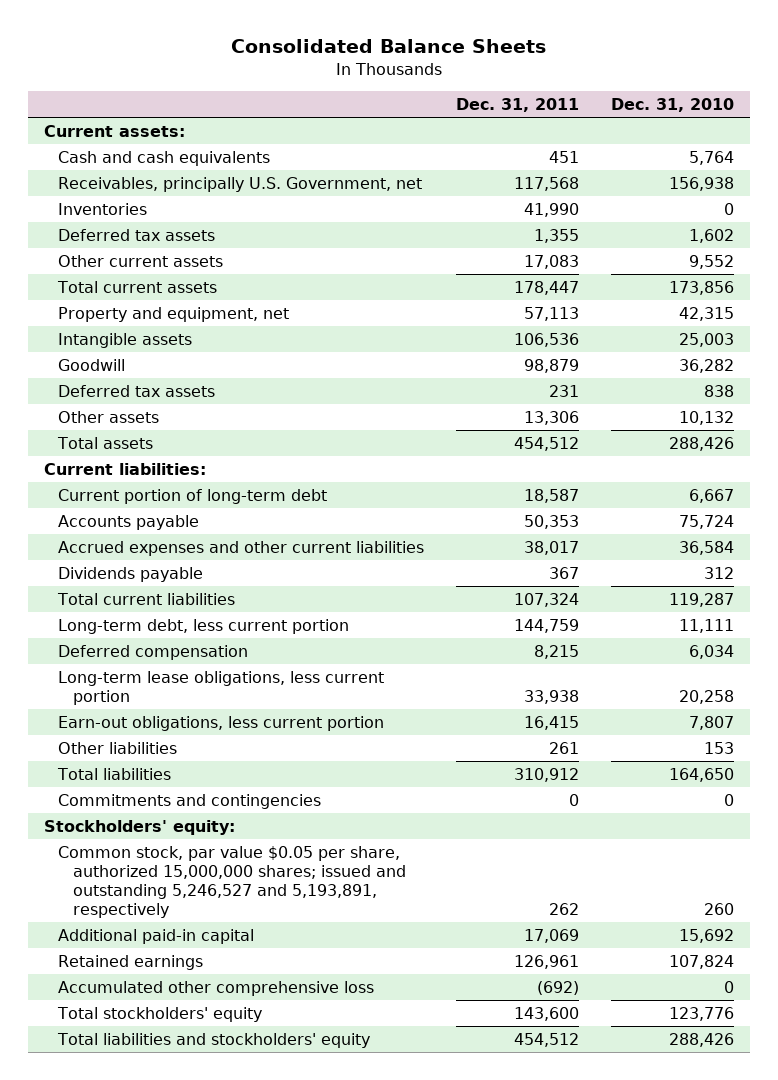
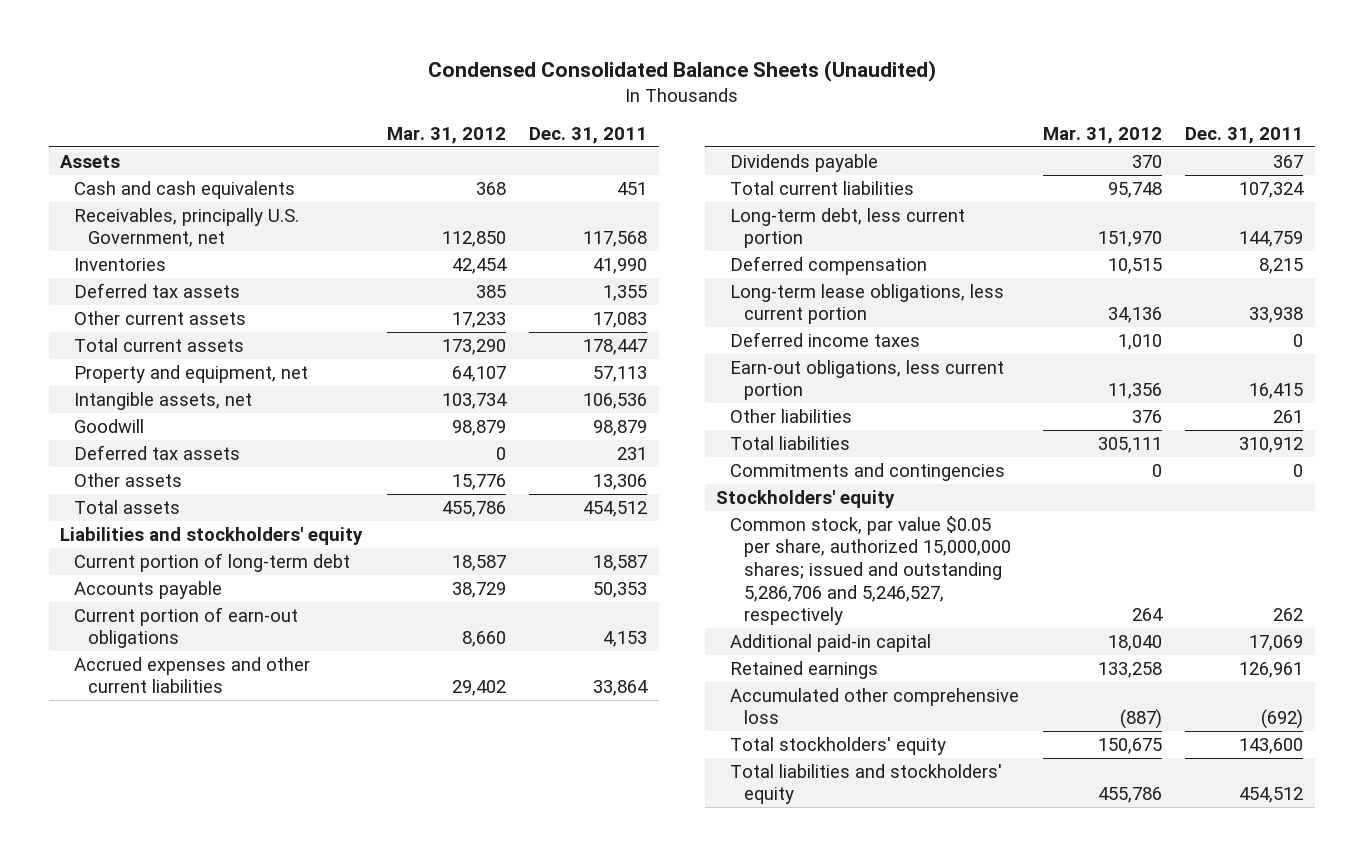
- Consolidated Balance Sheets
+ Condensed Consolidated Balance Sheets (Unaudited)
- | Dec. 31, 2011 | Dec. 31, 2010
+ | Mar. 31, 2012 | Dec. 31, 2011
- Current assets:
+ Assets
- Intangible assets | 106,536 | 25,003
+ Intangible assets, net | 103,734 | 106,536
- Current liabilities:
+ Liabilities and stockholders' equity
- Accrued expenses and other current liabilities | 38,017 | 36,584
+ Current portion of earn-out obligations | 8,660 | 4,153
+ Accrued expenses and other current liabilities | 29,402 | 33,864
+ Deferred income taxes | 1,010 | 0
- Stockholders' equity:
- Common stock, par value $0.05 per share, authorized 15,000,000 shares; issued and outstanding 5,246,527 and 5,193,891, respectively | 262 | 260
+ Stockholders' equity
+ Common stock, par value $0.05 per share, authorized 15,000,000 shares; issued and outstanding 5,286,706 and 5,246,527, respectively | 264 | 262

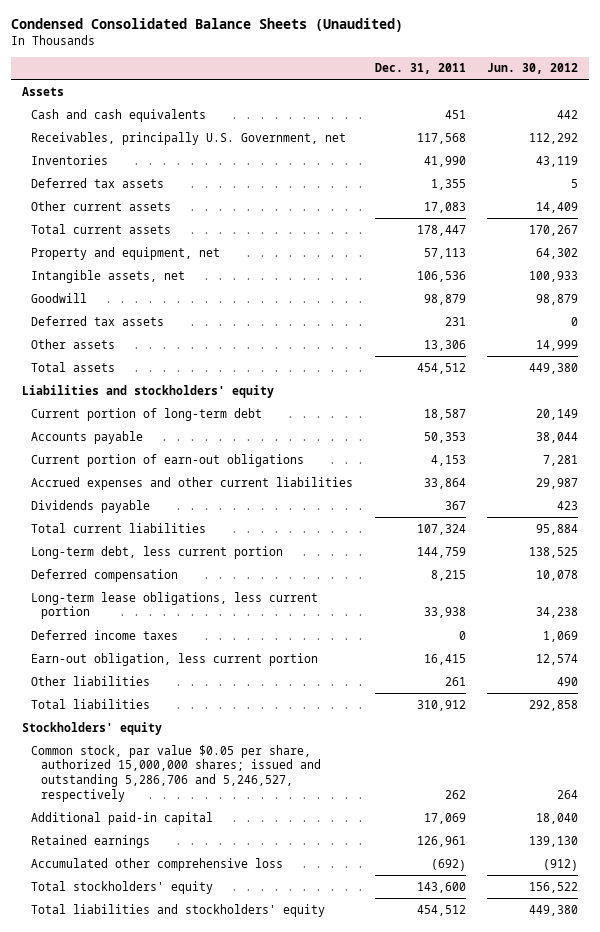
- | Mar. 31, 2012 | Dec. 31, 2011
+ | Dec. 31, 2011 | Jun. 30, 2012
- Earn-out obligations, less current portion | 11,356 | 16,415
+ Earn-out obligation, less current portion | 16,415 | 12,574
- Commitments and contingencies | 0 | 0

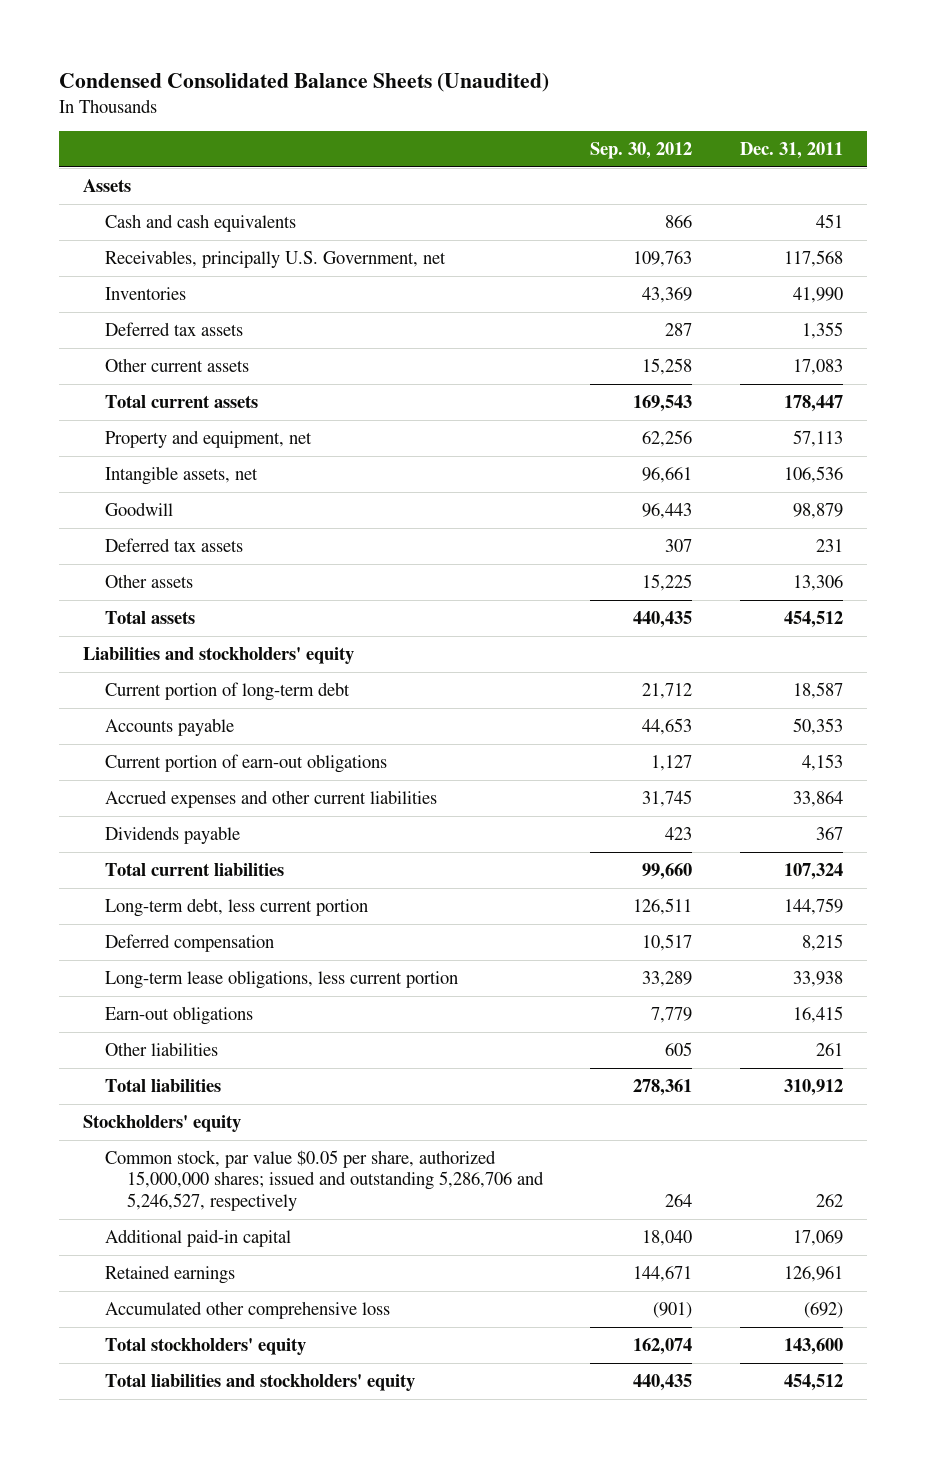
- | Dec. 31, 2011 | Jun. 30, 2012
+ | Sep. 30, 2012 | Dec. 31, 2011
- Deferred income taxes | 0 | 1,069
- Earn-out obligation, less current portion | 16,415 | 12,574
+ Earn-out obligations | 7,779 | 16,415

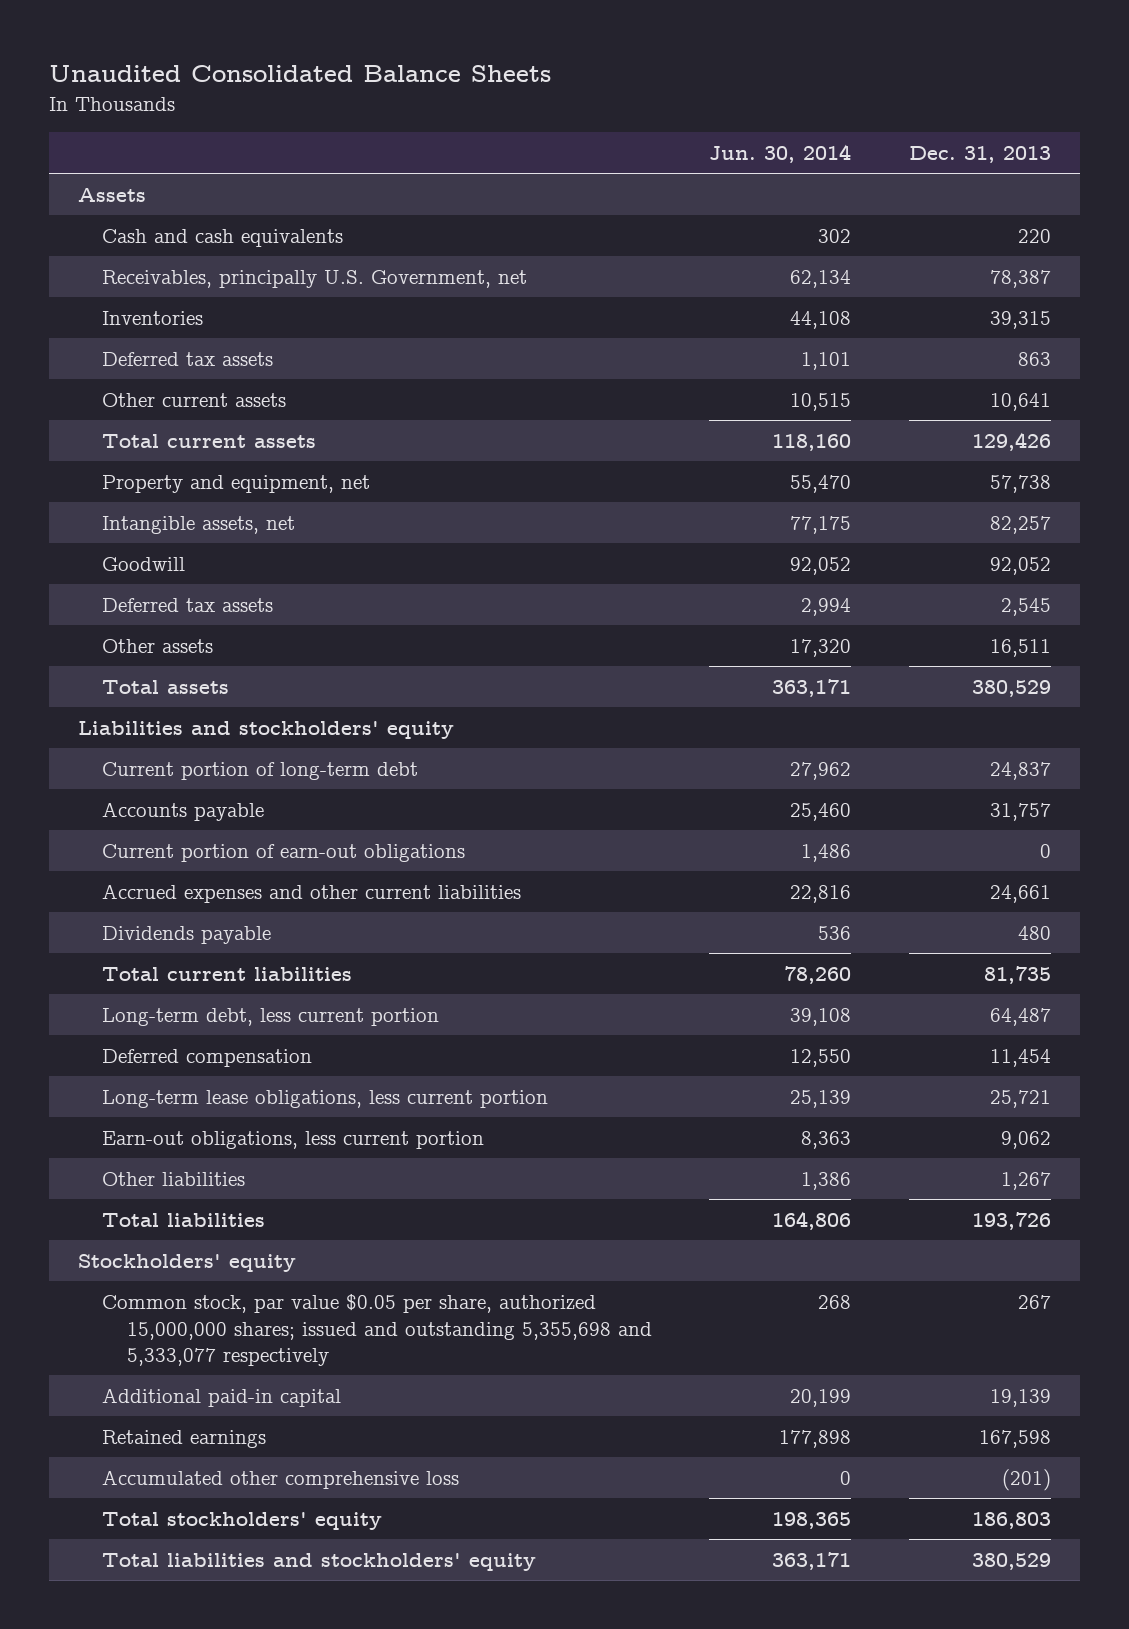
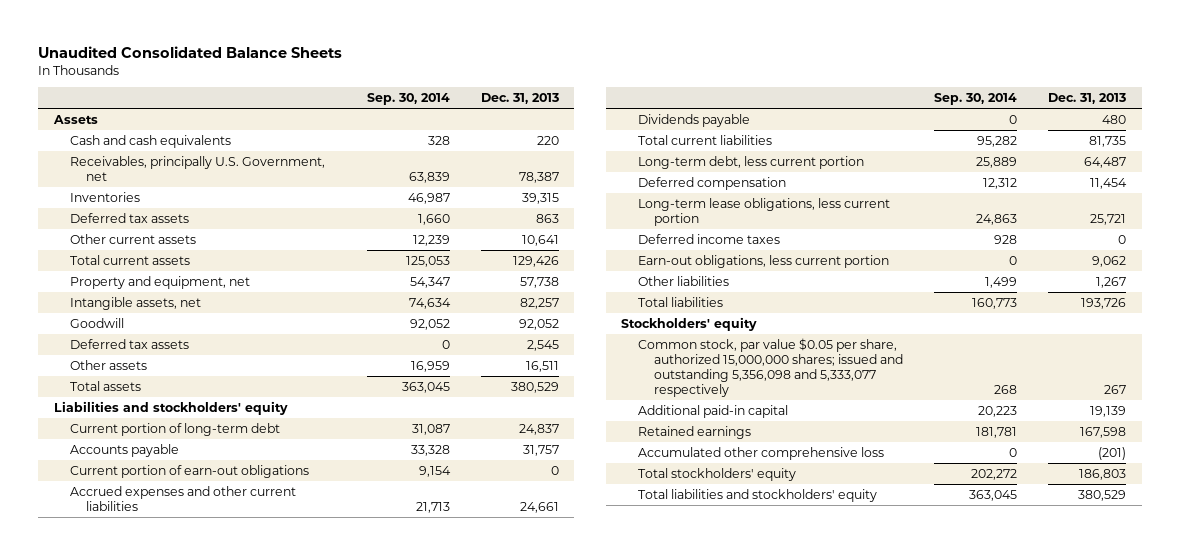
- | Jun. 30, 2014 | Dec. 31, 2013
+ | Sep. 30, 2014 | Dec. 31, 2013
+ Deferred income taxes | 928 | 0
- Common stock, par value $0.05 per share, authorized 15,000,000 shares; issued and outstanding 5,355,698 and 5,333,077 respectively | 268 | 267
+ Common stock, par value $0.05 per share, authorized 15,000,000 shares; issued and outstanding 5,356,098 and 5,333,077 respectively | 268 | 267

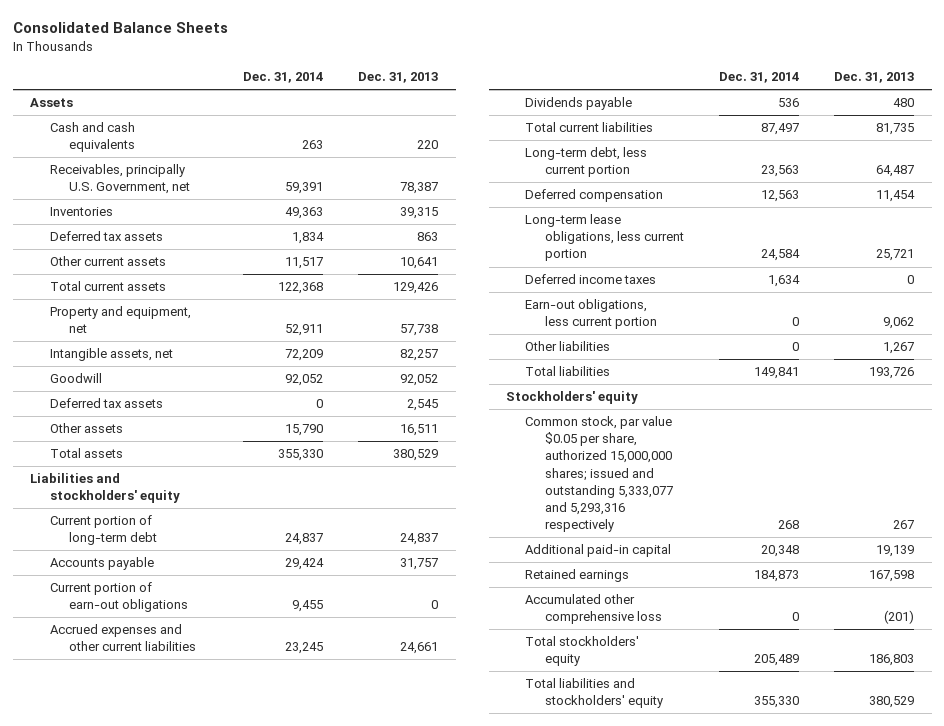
- Unaudited Consolidated Balance Sheets
+ Consolidated Balance Sheets
- | Sep. 30, 2014 | Dec. 31, 2013
+ | Dec. 31, 2014 | Dec. 31, 2013
- Common stock, par value $0.05 per share, authorized 15,000,000 shares; issued and outstanding 5,356,098 and 5,333,077 respectively | 268 | 267
+ Common stock, par value $0.05 per share, authorized 15,000,000 shares; issued and outstanding 5,333,077 and 5,293,316 respectively | 268 | 267

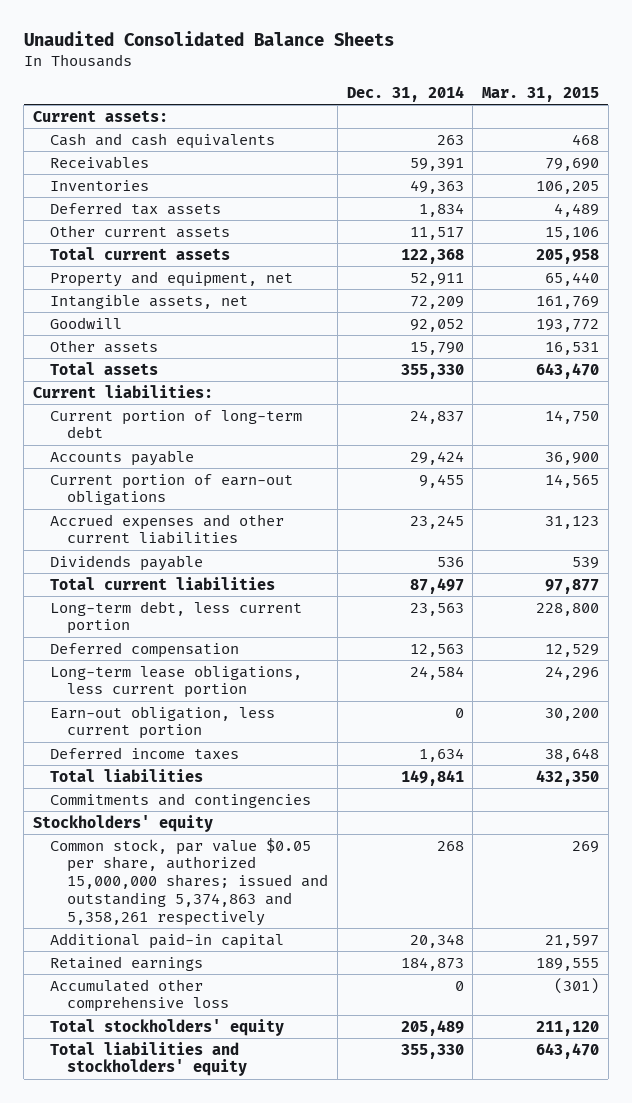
- Consolidated Balance Sheets
+ Unaudited Consolidated Balance Sheets
- | Dec. 31, 2014 | Dec. 31, 2013
+ | Dec. 31, 2014 | Mar. 31, 2015
- Assets
+ Current assets:
- Receivables, principally U.S. Government, net | 59,391 | 78,387
+ Receivables | 59,391 | 79,690
- Deferred tax assets | 0 | 2,545
- Liabilities and stockholders' equity
+ Current liabilities:
+ Earn-out obligation, less current portion | 0 | 30,200
- Earn-out obligations, less current portion | 0 | 9,062
- Other liabilities | 0 | 1,267
+ Commitments and contingencies
- Common stock, par value $0.05 per share, authorized 15,000,000 shares; issued and outstanding 5,333,077 and 5,293,316 respectively | 268 | 267
+ Common stock, par value $0.05 per share, authorized 15,000,000 shares; issued and outstanding 5,374,863 and 5,358,261 respectively | 268 | 269

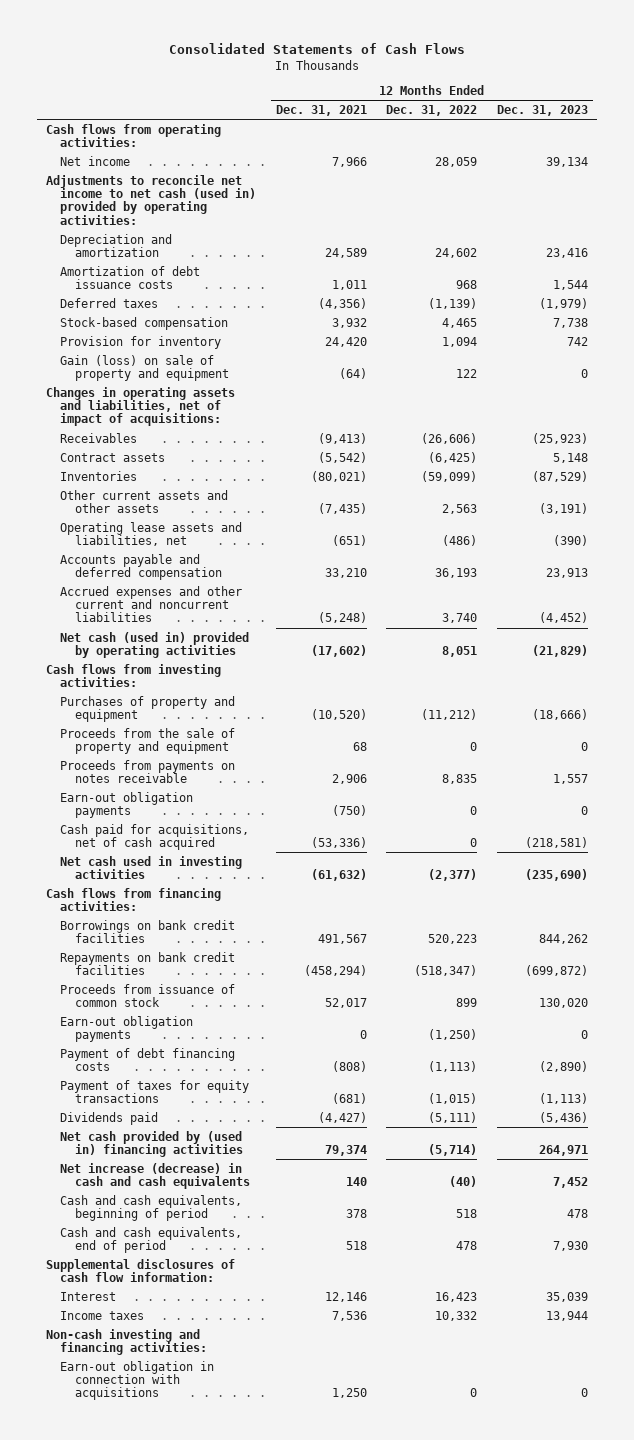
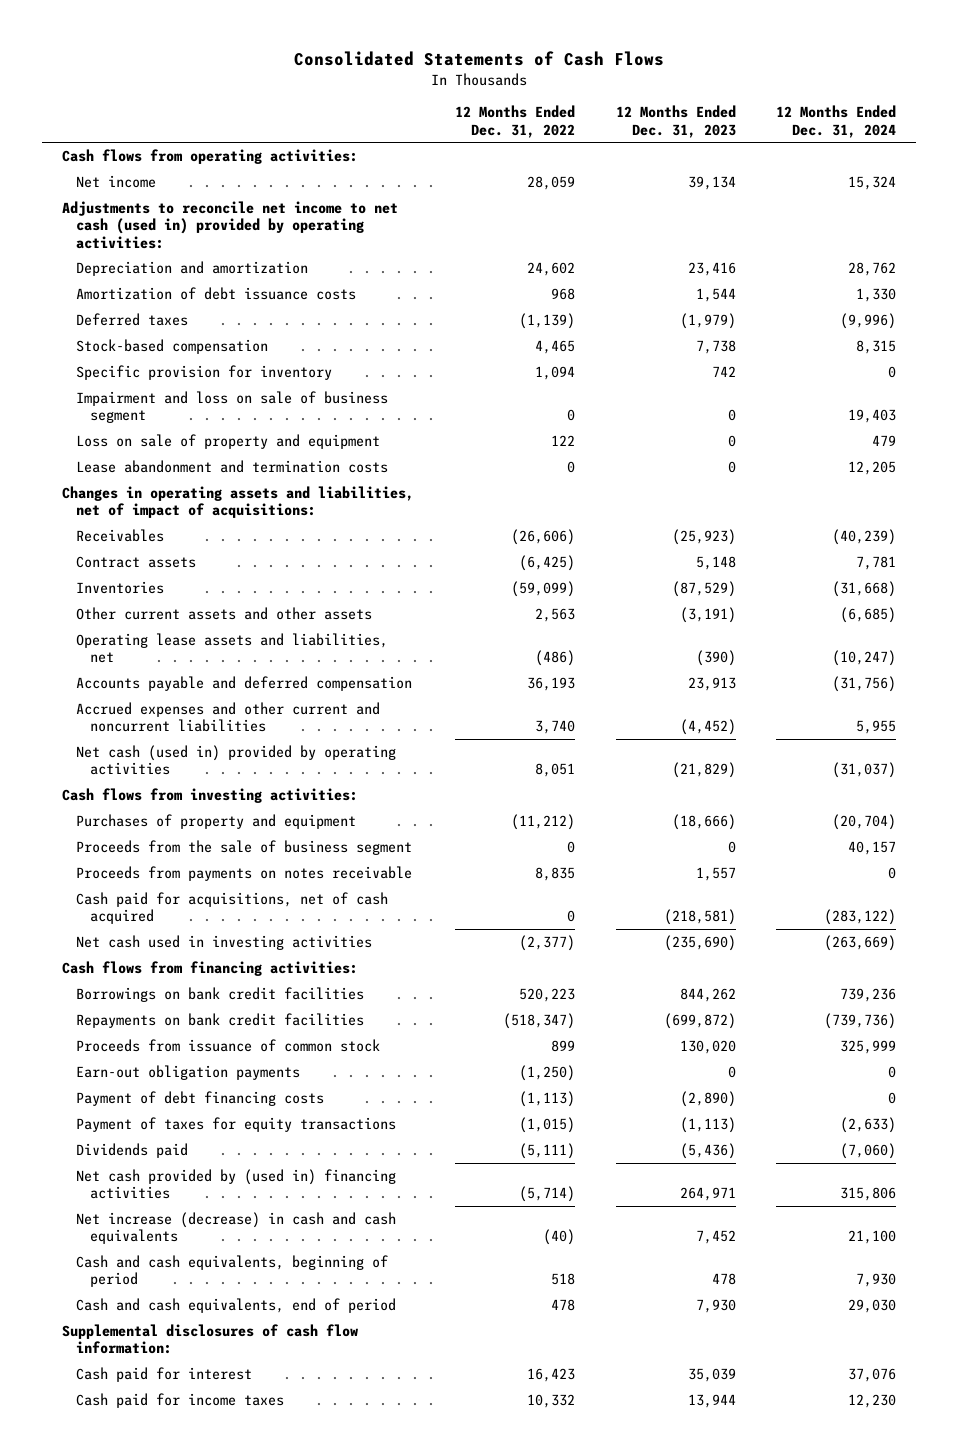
- | 12 Months Ended Dec. 31, 2021 | 12 Months Ended Dec. 31, 2022 | 12 Months Ended Dec. 31, 2023
+ | 12 Months Ended Dec. 31, 2022 | 12 Months Ended Dec. 31, 2023 | 12 Months Ended Dec. 31, 2024
- Provision for inventory | 24,420 | 1,094 | 742
- Gain (loss) on sale of property and equipment | (64) | 122 | 0
+ Specific provision for inventory | 1,094 | 742 | 0
+ Impairment and loss on sale of business segment | 0 | 0 | 19,403
+ Loss on sale of property and equipment | 122 | 0 | 479
+ Lease abandonment and termination costs | 0 | 0 | 12,205
- Proceeds from the sale of property and equipment | 68 | 0 | 0
+ Proceeds from the sale of business segment | 0 | 0 | 40,157
- Earn-out obligation payments | (750) | 0 | 0
- Interest | 12,146 | 16,423 | 35,039
- Income taxes | 7,536 | 10,332 | 13,944
- Non-cash investing and financing activities:
- Earn-out obligation in connection with acquisitions | 1,250 | 0 | 0
+ Cash paid for interest | 16,423 | 35,039 | 37,076
+ Cash paid for income taxes | 10,332 | 13,944 | 12,230

